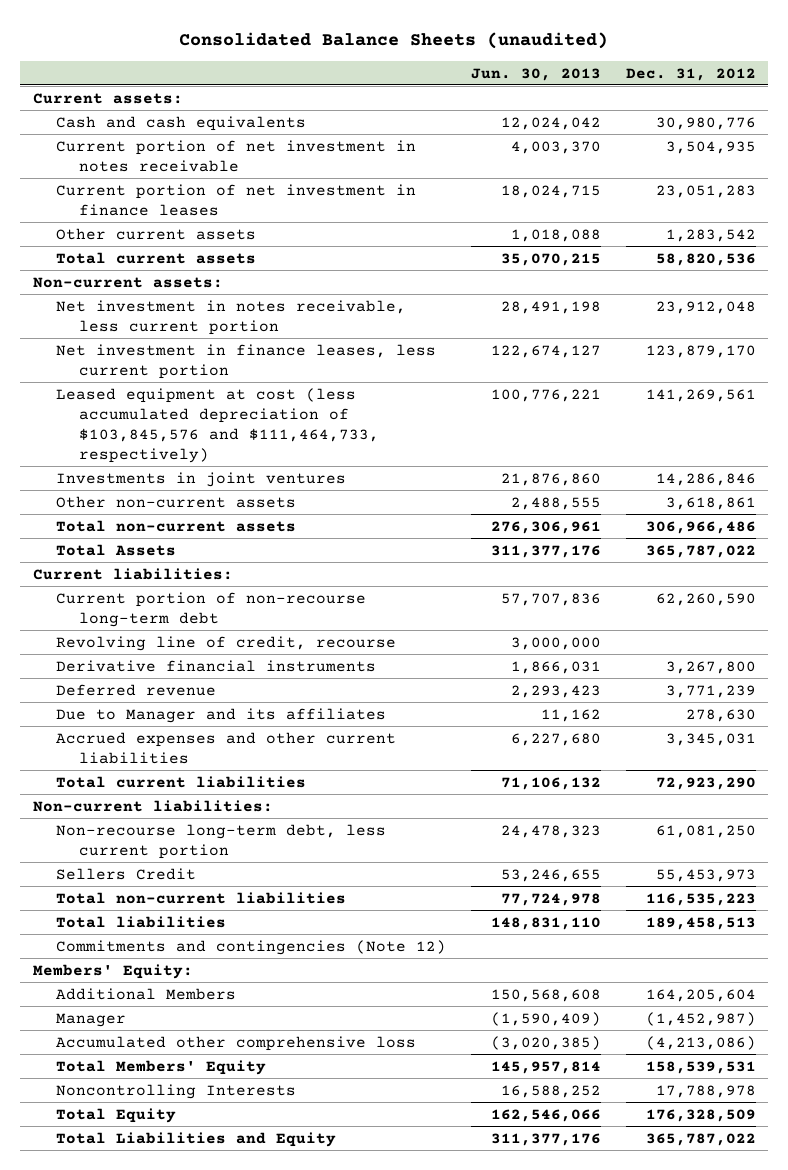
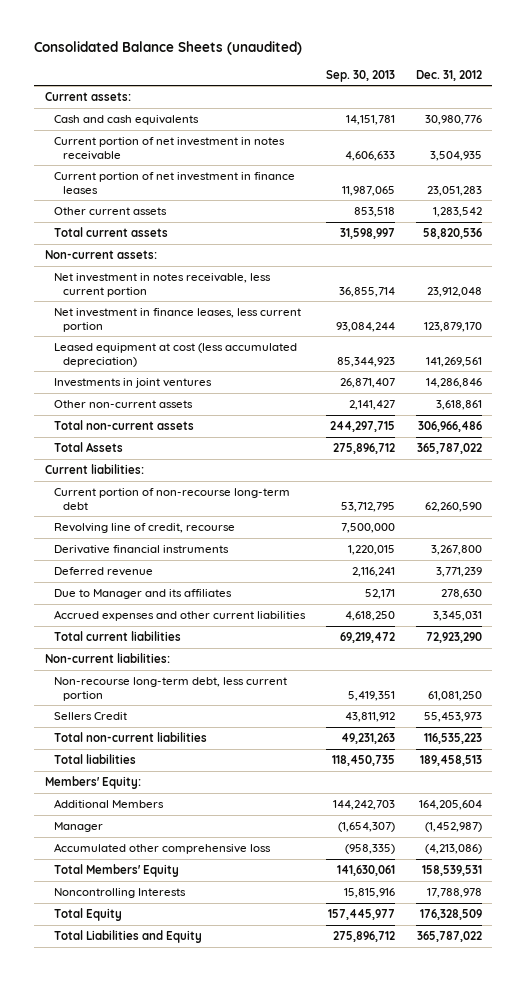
- | Jun. 30, 2013 | Dec. 31, 2012
+ | Sep. 30, 2013 | Dec. 31, 2012
- Leased equipment at cost (less accumulated depreciation of $103,845,576 and $111,464,733, respectively) | 100,776,221 | 141,269,561
+ Leased equipment at cost (less accumulated depreciation) | 85,344,923 | 141,269,561
- Commitments and contingencies (Note 12)

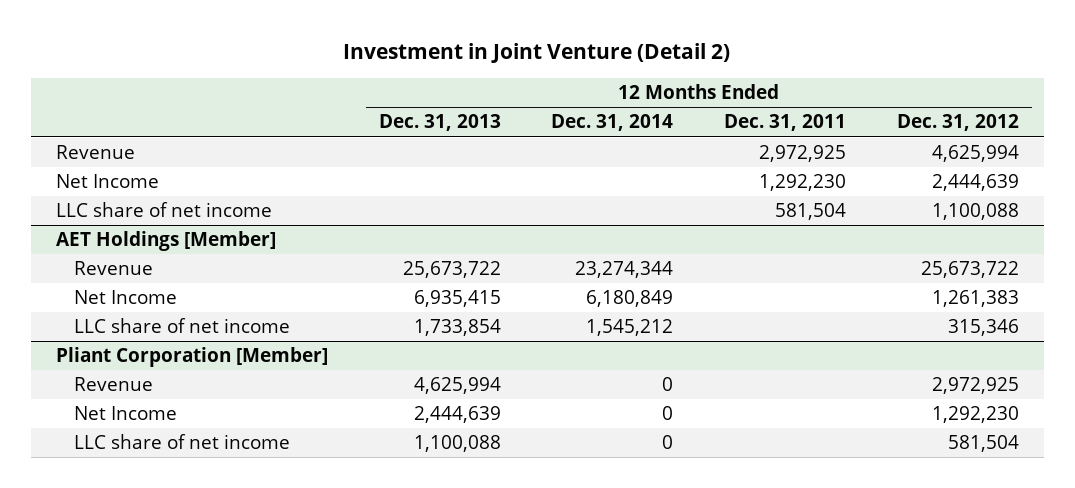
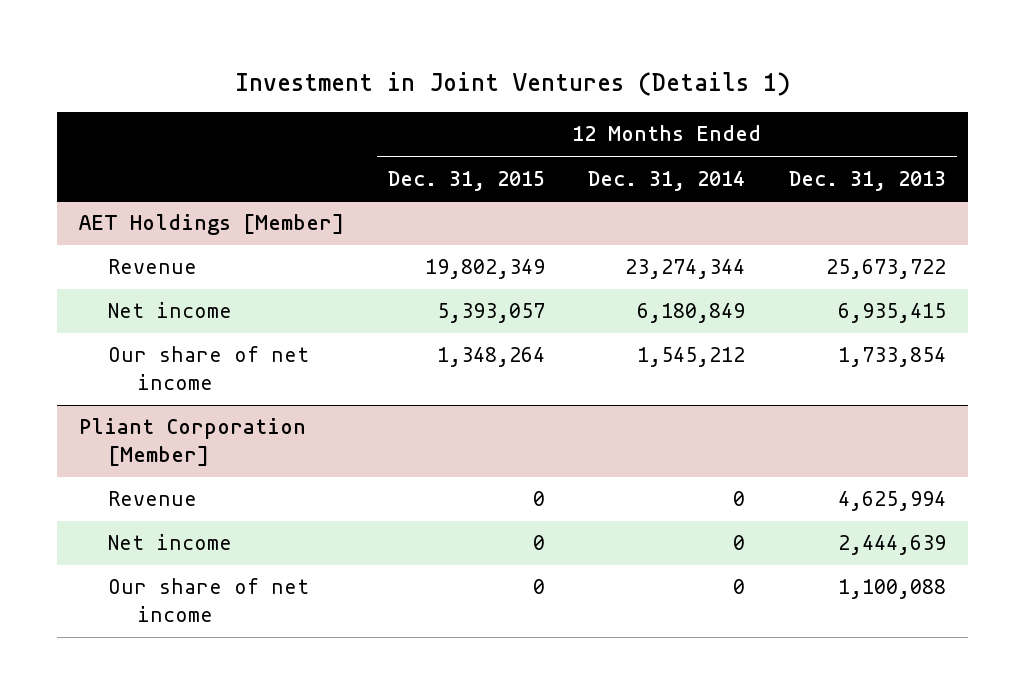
- Investment in Joint Venture (Detail 2)
+ Investment in Joint Ventures (Details 1)
- | 12 Months Ended Dec. 31, 2013 | 12 Months Ended Dec. 31, 2014 | 12 Months Ended Dec. 31, 2011 | 12 Months Ended Dec. 31, 2012
+ | 12 Months Ended Dec. 31, 2015 | 12 Months Ended Dec. 31, 2014 | 12 Months Ended Dec. 31, 2013
- Revenue | | | 2,972,925 | 4,625,994
- Net Income | | | 1,292,230 | 2,444,639
- LLC share of net income | | | 581,504 | 1,100,088
@ AET Holdings [Member]
- Net Income | 6,935,415 | 6,180,849 | | 1,261,383
- LLC share of net income | 1,733,854 | 1,545,212 | | 315,346
+ Net income | 5,393,057 | 6,180,849 | 6,935,415
+ Our share of net income | 1,348,264 | 1,545,212 | 1,733,854
@ Pliant Corporation [Member]
- Net Income | 2,444,639 | 0 | | 1,292,230
- LLC share of net income | 1,100,088 | 0 | | 581,504
+ Net income | 0 | 0 | 2,444,639
+ Our share of net income | 0 | 0 | 1,100,088

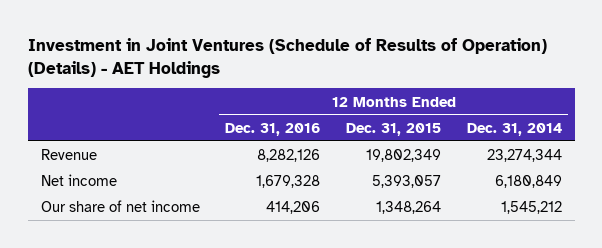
- Investment in Joint Ventures (Details 1)
+ Investment in Joint Ventures (Schedule of Results of Operation) (Details) - AET Holdings
- | 12 Months Ended Dec. 31, 2015 | 12 Months Ended Dec. 31, 2014 | 12 Months Ended Dec. 31, 2013
+ | 12 Months Ended Dec. 31, 2016 | 12 Months Ended Dec. 31, 2015 | 12 Months Ended Dec. 31, 2014
- AET Holdings [Member]
- Pliant Corporation [Member]
- Revenue | 0 | 0 | 4,625,994
- Net income | 0 | 0 | 2,444,639
- Our share of net income | 0 | 0 | 1,100,088

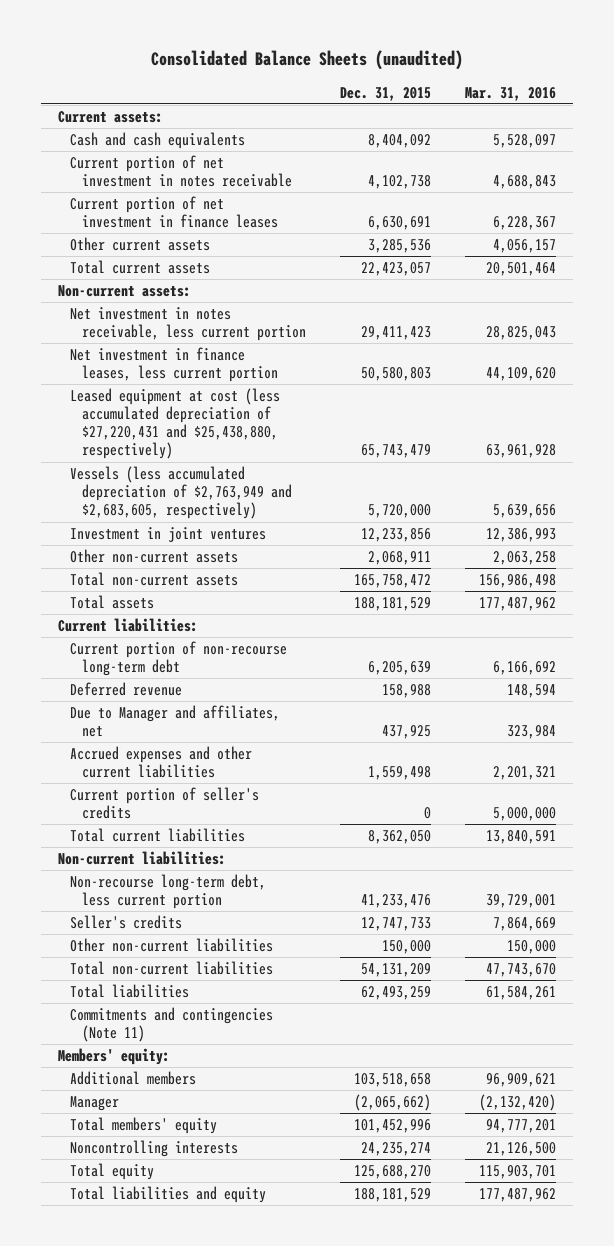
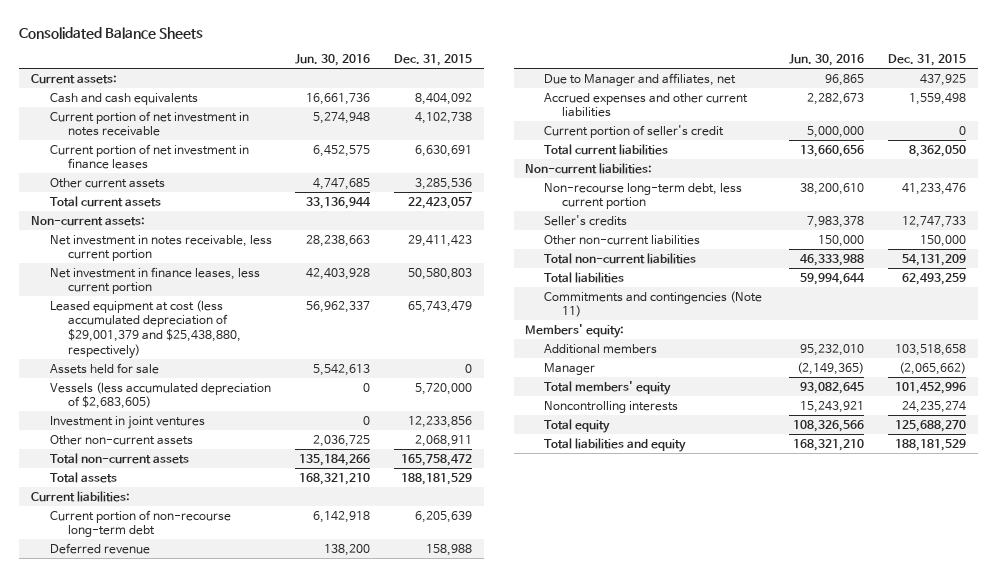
- Consolidated Balance Sheets (unaudited)
+ Consolidated Balance Sheets
- | Dec. 31, 2015 | Mar. 31, 2016
+ | Jun. 30, 2016 | Dec. 31, 2015
- Leased equipment at cost (less accumulated depreciation of $27,220,431 and $25,438,880, respectively) | 65,743,479 | 63,961,928
- Vessels (less accumulated depreciation of $2,763,949 and $2,683,605, respectively) | 5,720,000 | 5,639,656
+ Leased equipment at cost (less accumulated depreciation of $29,001,379 and $25,438,880, respectively) | 56,962,337 | 65,743,479
+ Assets held for sale | 5,542,613 | 0
+ Vessels (less accumulated depreciation of $2,683,605) | 0 | 5,720,000
- Current portion of seller's credits | 0 | 5,000,000
+ Current portion of seller's credit | 5,000,000 | 0

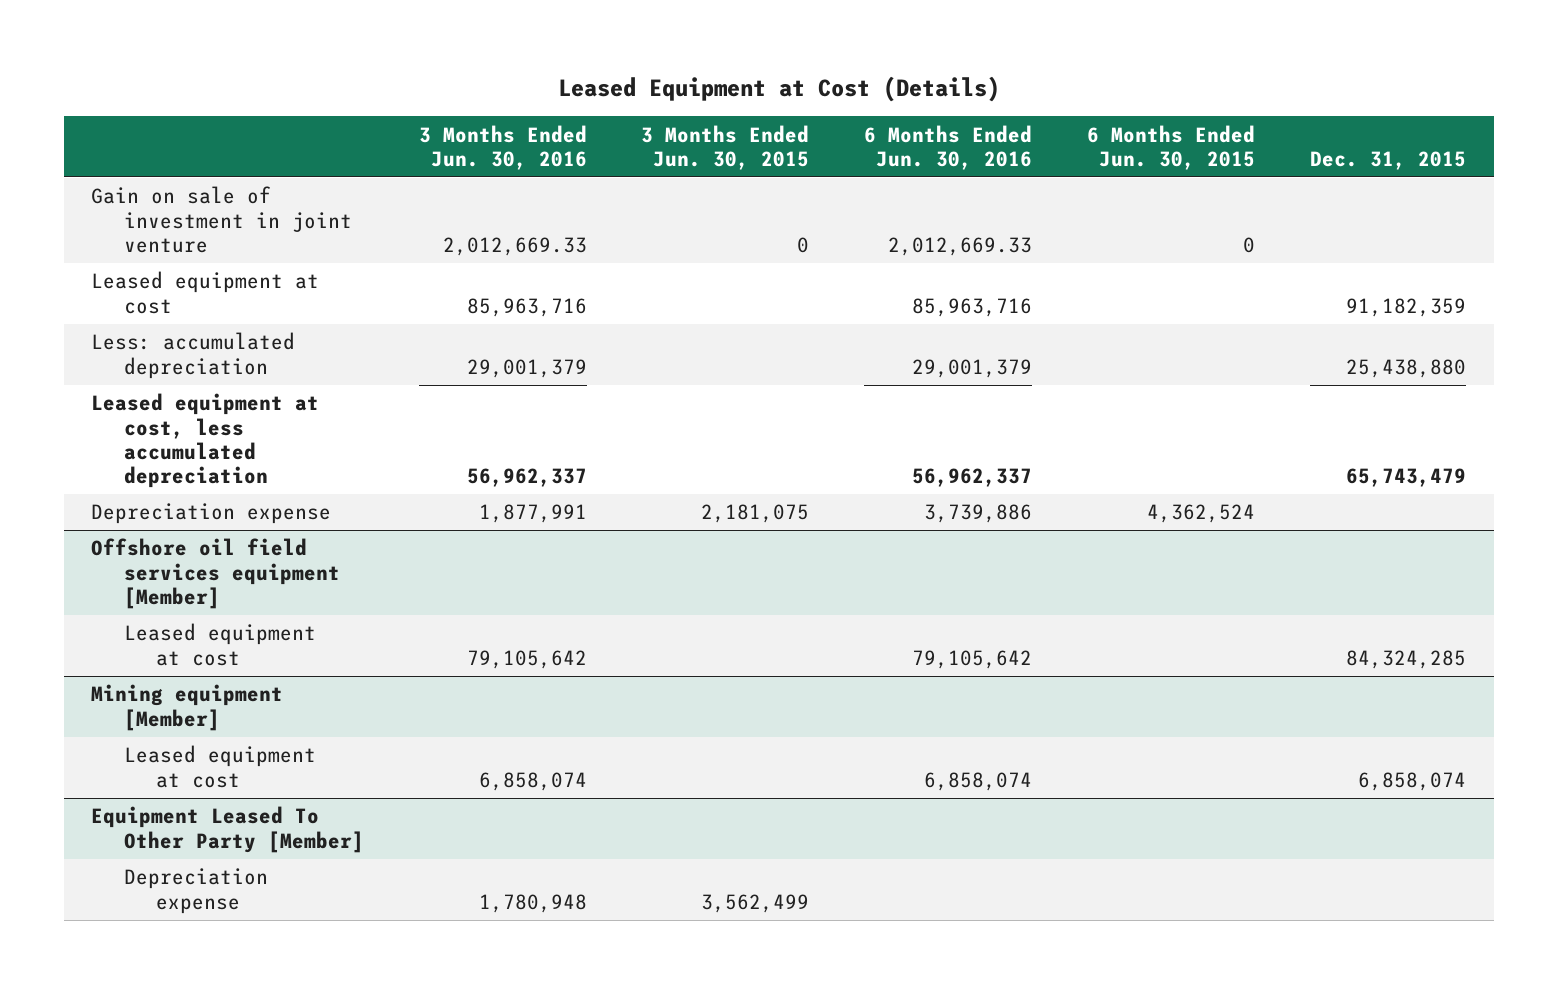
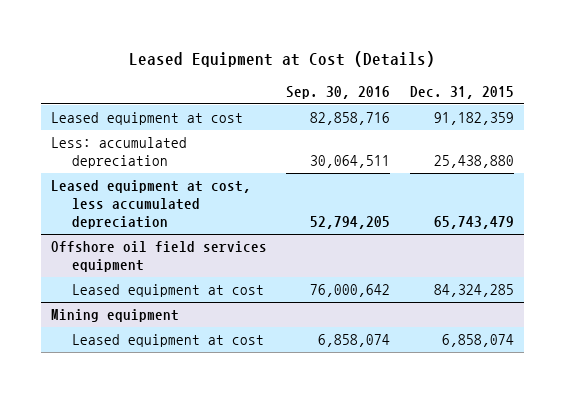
- | 3 Months Ended Jun. 30, 2016 | 3 Months Ended Jun. 30, 2015 | 6 Months Ended Jun. 30, 2016 | 6 Months Ended Jun. 30, 2015 | Dec. 31, 2015
+ | Sep. 30, 2016 | Dec. 31, 2015
- Gain on sale of investment in joint venture | 2,012,669.33 | 0 | 2,012,669.33 | 0 |
- Depreciation expense | 1,877,991 | 2,181,075 | 3,739,886 | 4,362,524 |
- Offshore oil field services equipment [Member]
+ Offshore oil field services equipment
- Mining equipment [Member]
+ Mining equipment
- Equipment Leased To Other Party [Member]
- Depreciation expense | 1,780,948 | 3,562,499 | | |

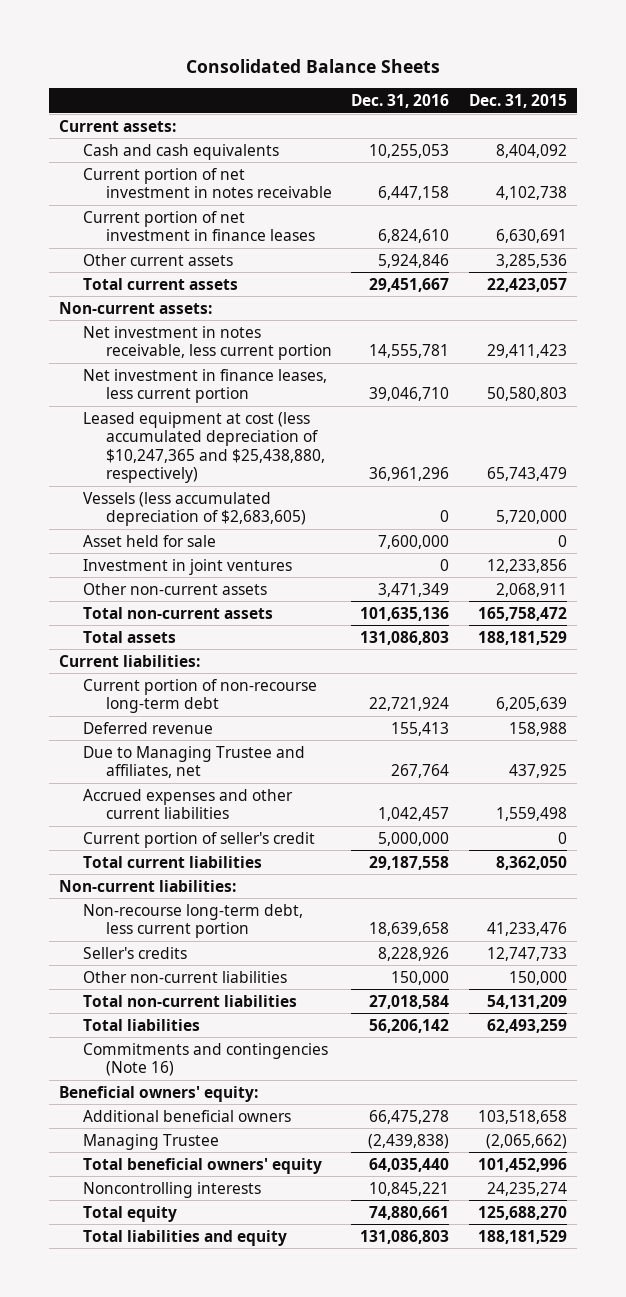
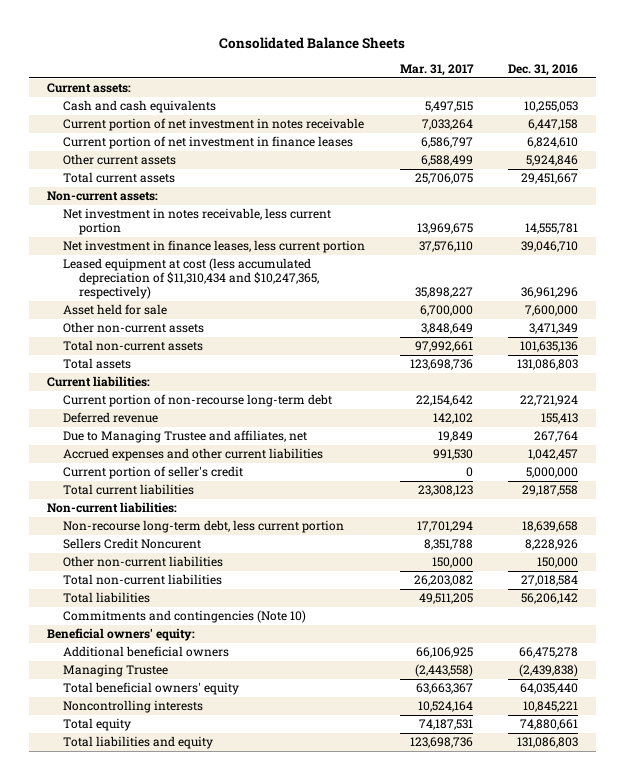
- | Dec. 31, 2016 | Dec. 31, 2015
+ | Mar. 31, 2017 | Dec. 31, 2016
- Leased equipment at cost (less accumulated depreciation of $10,247,365 and $25,438,880, respectively) | 36,961,296 | 65,743,479
- Vessels (less accumulated depreciation of $2,683,605) | 0 | 5,720,000
+ Leased equipment at cost (less accumulated depreciation of $11,310,434 and $10,247,365, respectively) | 35,898,227 | 36,961,296
- Investment in joint ventures | 0 | 12,233,856
- Seller's credits | 8,228,926 | 12,747,733
+ Sellers Credit Noncurent | 8,351,788 | 8,228,926
- Commitments and contingencies (Note 16)
+ Commitments and contingencies (Note 10)

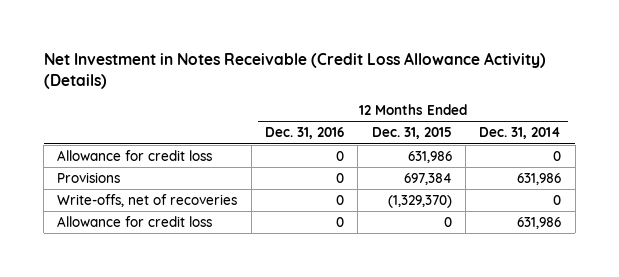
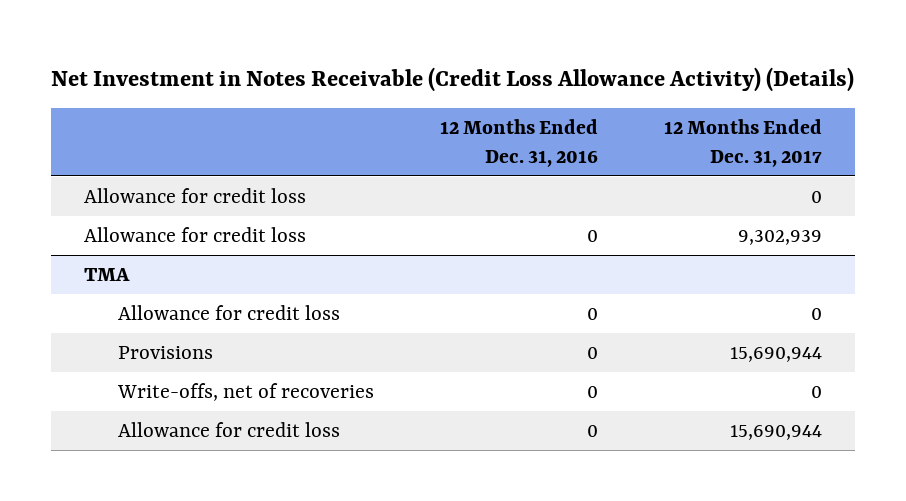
- | 12 Months Ended Dec. 31, 2016 | 12 Months Ended Dec. 31, 2015 | 12 Months Ended Dec. 31, 2014
+ | 12 Months Ended Dec. 31, 2016 | 12 Months Ended Dec. 31, 2017
+ Allowance for credit loss | | 0
+ TMA
+ Allowance for credit loss | 0 | 0

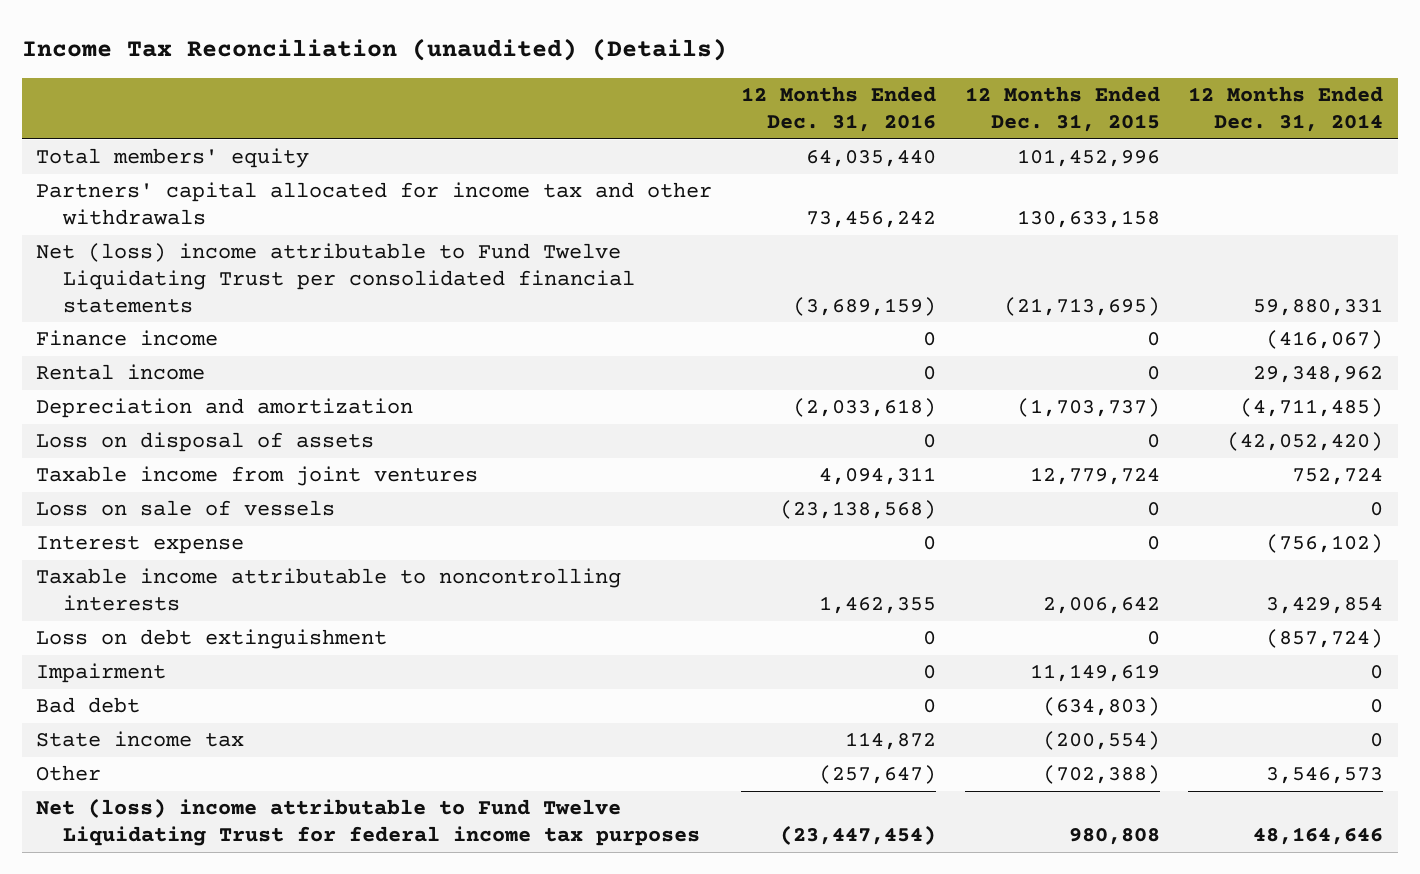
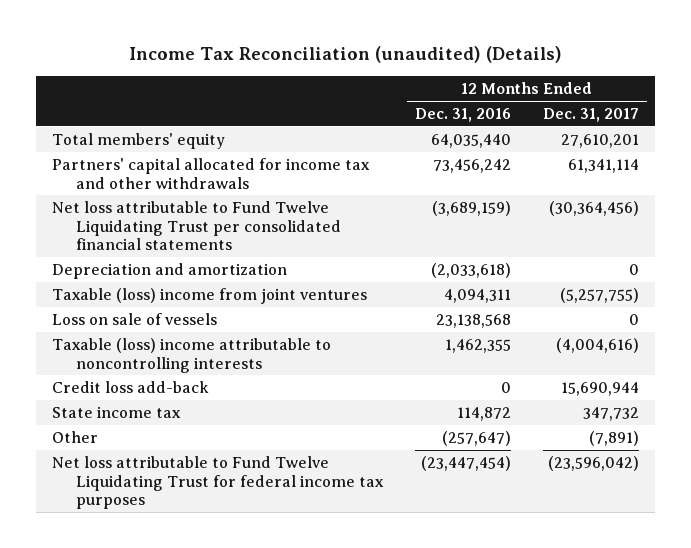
- | 12 Months Ended Dec. 31, 2016 | 12 Months Ended Dec. 31, 2015 | 12 Months Ended Dec. 31, 2014
+ | 12 Months Ended Dec. 31, 2016 | 12 Months Ended Dec. 31, 2017
- Net (loss) income attributable to Fund Twelve Liquidating Trust per consolidated financial statements | (3,689,159) | (21,713,695) | 59,880,331
- Finance income | 0 | 0 | (416,067)
- Rental income | 0 | 0 | 29,348,962
+ Net loss attributable to Fund Twelve Liquidating Trust per consolidated financial statements | (3,689,159) | (30,364,456)
- Loss on disposal of assets | 0 | 0 | (42,052,420)
- Taxable income from joint ventures | 4,094,311 | 12,779,724 | 752,724
- Loss on sale of vessels | (23,138,568) | 0 | 0
- Interest expense | 0 | 0 | (756,102)
- Taxable income attributable to noncontrolling interests | 1,462,355 | 2,006,642 | 3,429,854
- Loss on debt extinguishment | 0 | 0 | (857,724)
- Impairment | 0 | 11,149,619 | 0
- Bad debt | 0 | (634,803) | 0
+ Taxable (loss) income from joint ventures | 4,094,311 | (5,257,755)
+ Loss on sale of vessels | 23,138,568 | 0
+ Taxable (loss) income attributable to noncontrolling interests | 1,462,355 | (4,004,616)
+ Credit loss add-back | 0 | 15,690,944
- Net (loss) income attributable to Fund Twelve Liquidating Trust for federal income tax purposes | (23,447,454) | 980,808 | 48,164,646
+ Net loss attributable to Fund Twelve Liquidating Trust for federal income tax purposes | (23,447,454) | (23,596,042)

